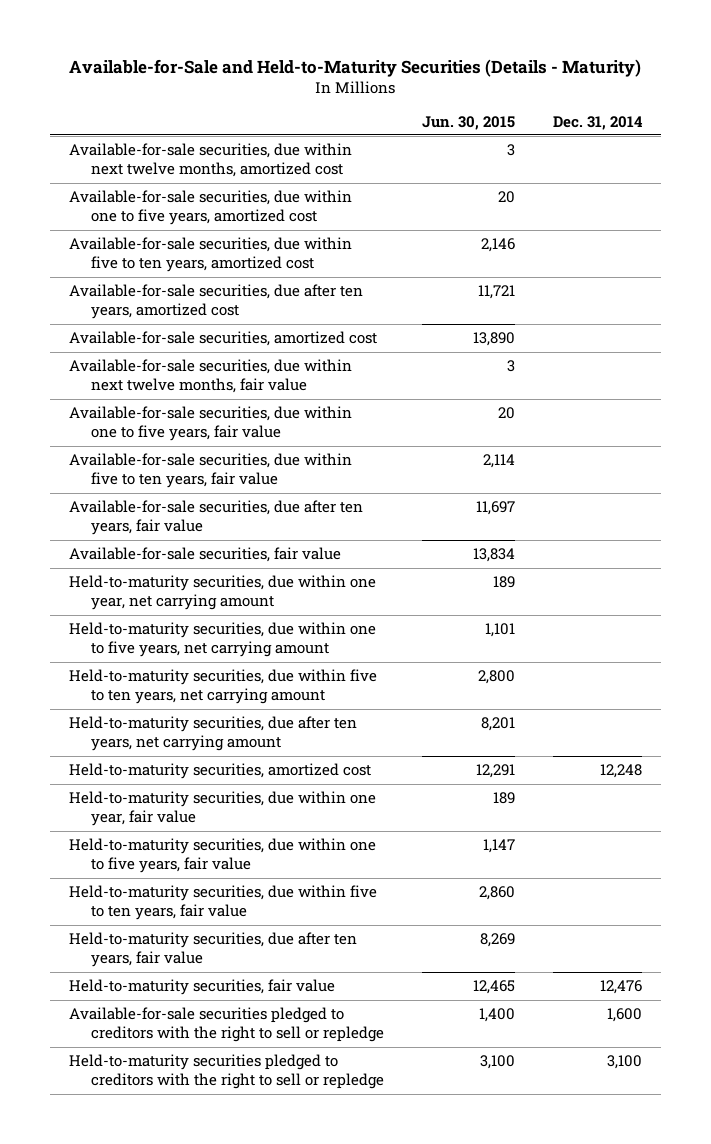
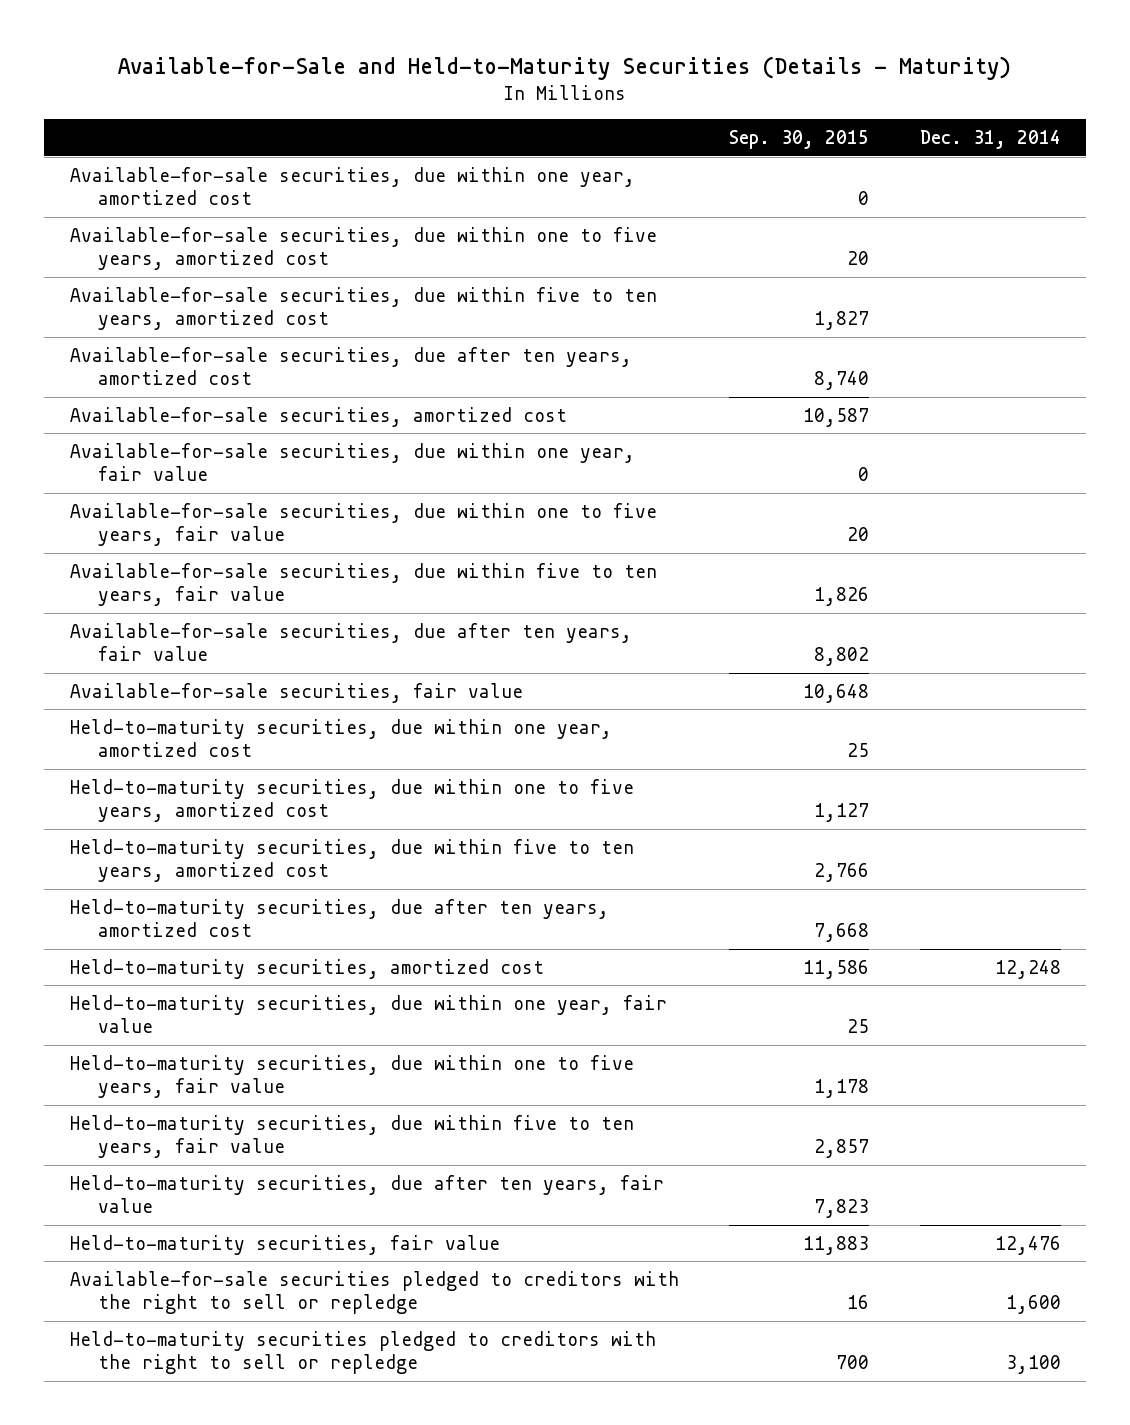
- | Jun. 30, 2015 | Dec. 31, 2014
+ | Sep. 30, 2015 | Dec. 31, 2014
- Available-for-sale securities, due within next twelve months, amortized cost | 3 |
+ Available-for-sale securities, due within one year, amortized cost | 0 |
- Available-for-sale securities, due within next twelve months, fair value | 3 |
+ Available-for-sale securities, due within one year, fair value | 0 |
- Held-to-maturity securities, due within one year, net carrying amount | 189 |
- Held-to-maturity securities, due within one to five years, net carrying amount | 1,101 |
- Held-to-maturity securities, due within five to ten years, net carrying amount | 2,800 |
- Held-to-maturity securities, due after ten years, net carrying amount | 8,201 |
+ Held-to-maturity securities, due within one year, amortized cost | 25 |
+ Held-to-maturity securities, due within one to five years, amortized cost | 1,127 |
+ Held-to-maturity securities, due within five to ten years, amortized cost | 2,766 |
+ Held-to-maturity securities, due after ten years, amortized cost | 7,668 |

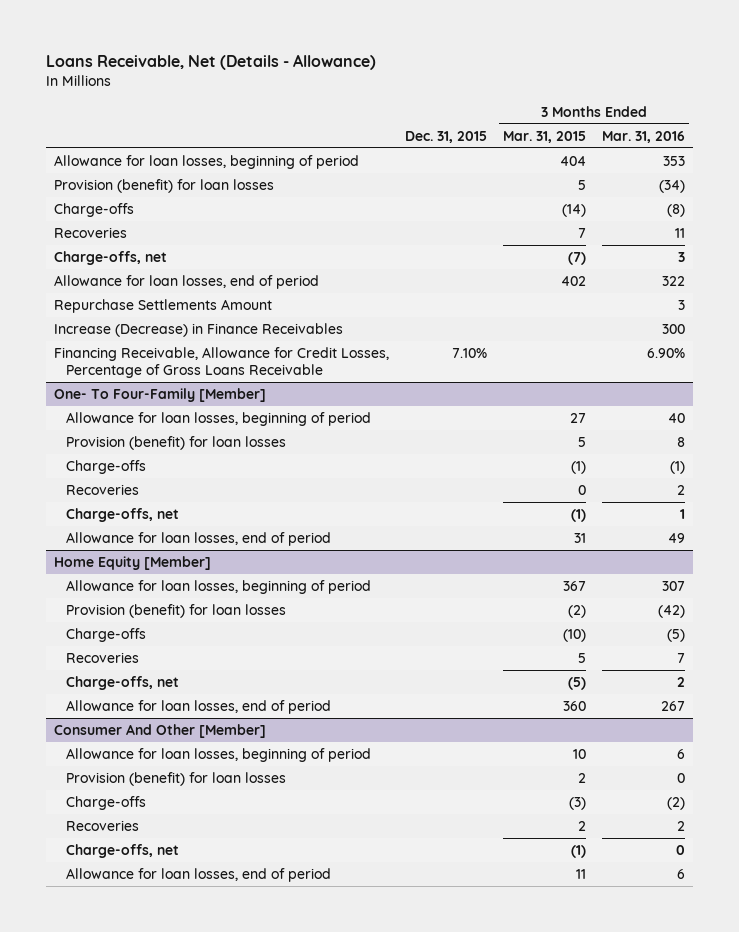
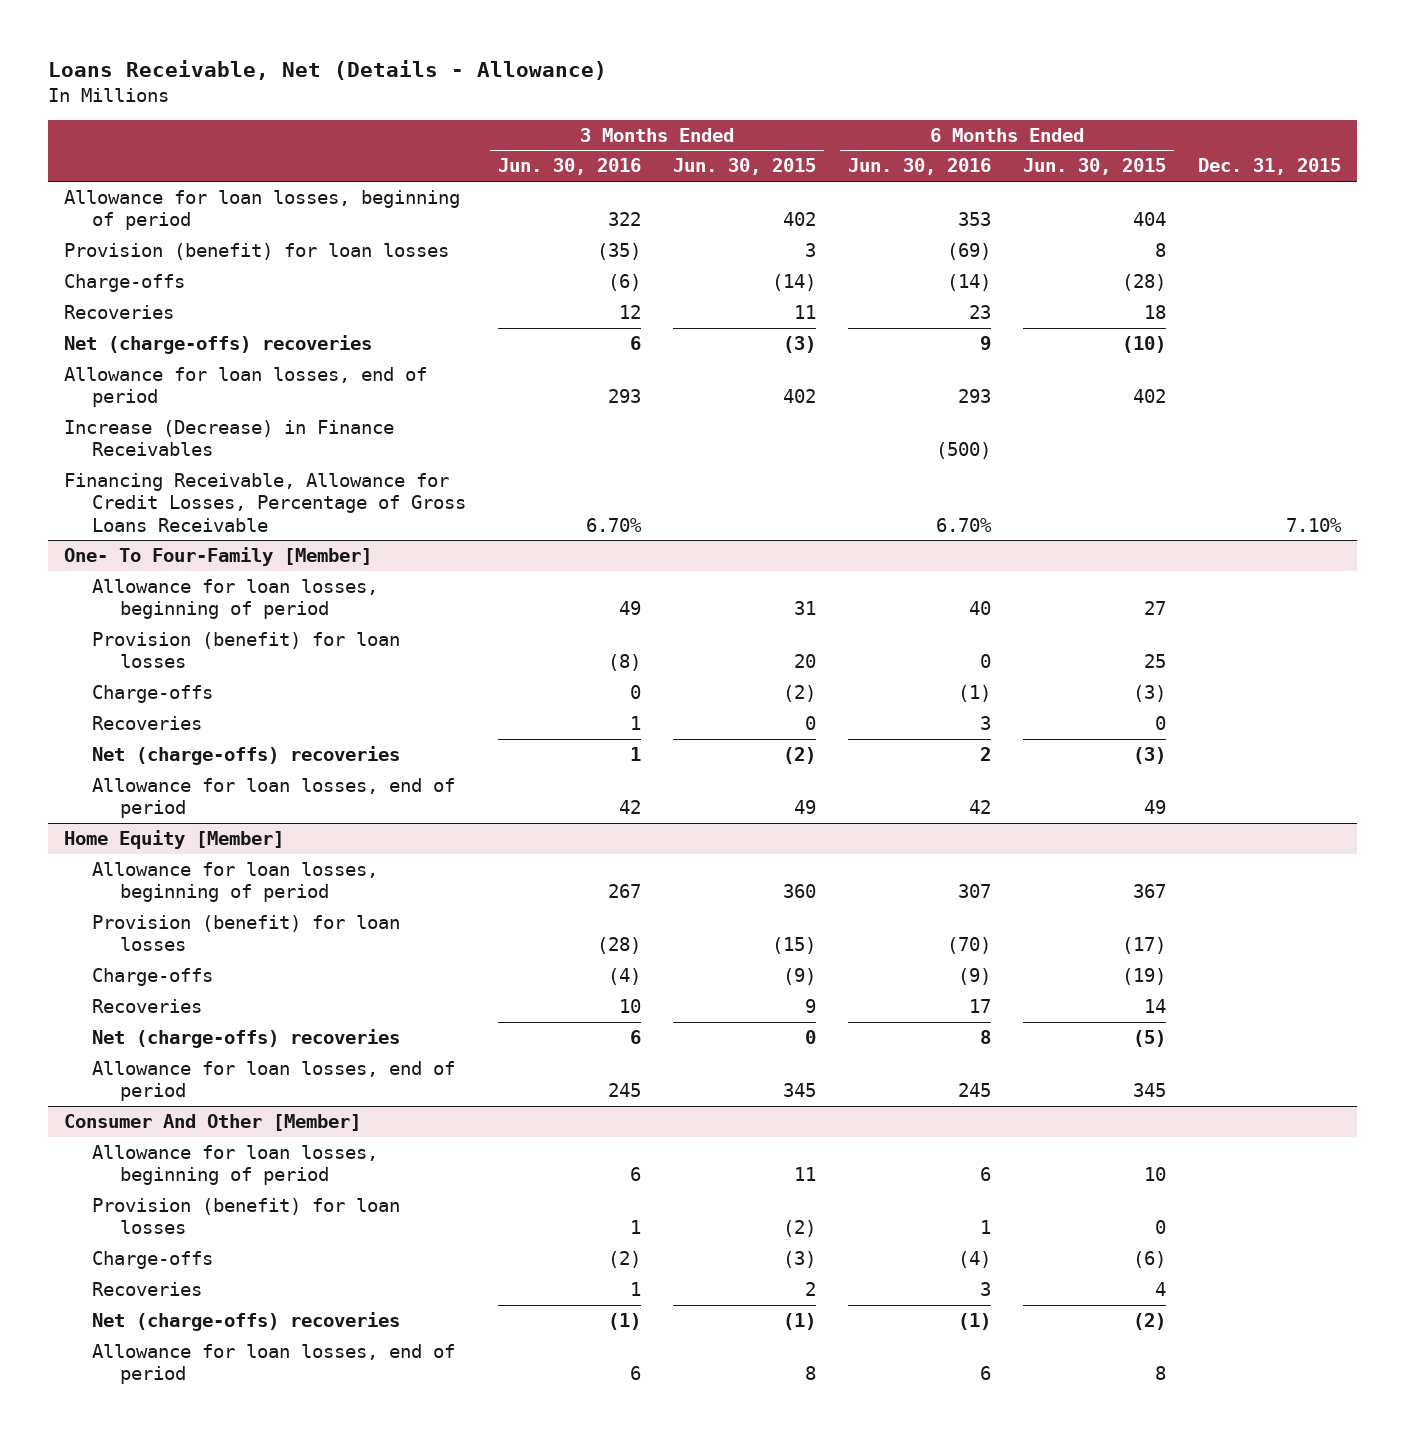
- | Dec. 31, 2015 | 3 Months Ended Mar. 31, 2015 | 3 Months Ended Mar. 31, 2016
+ | 3 Months Ended Jun. 30, 2016 | 3 Months Ended Jun. 30, 2015 | 6 Months Ended Jun. 30, 2016 | 6 Months Ended Jun. 30, 2015 | Dec. 31, 2015
- Charge-offs, net | | (7) | 3
+ Net (charge-offs) recoveries | 6 | (3) | 9 | (10) |
- Repurchase Settlements Amount | | | 3
@ One- To Four-Family [Member]
- Charge-offs, net | | (1) | 1
+ Net (charge-offs) recoveries | 1 | (2) | 2 | (3) |
@ Home Equity [Member]
- Charge-offs, net | | (5) | 2
+ Net (charge-offs) recoveries | 6 | 0 | 8 | (5) |
@ Consumer And Other [Member]
- Charge-offs, net | | (1) | 0
+ Net (charge-offs) recoveries | (1) | (1) | (1) | (2) |

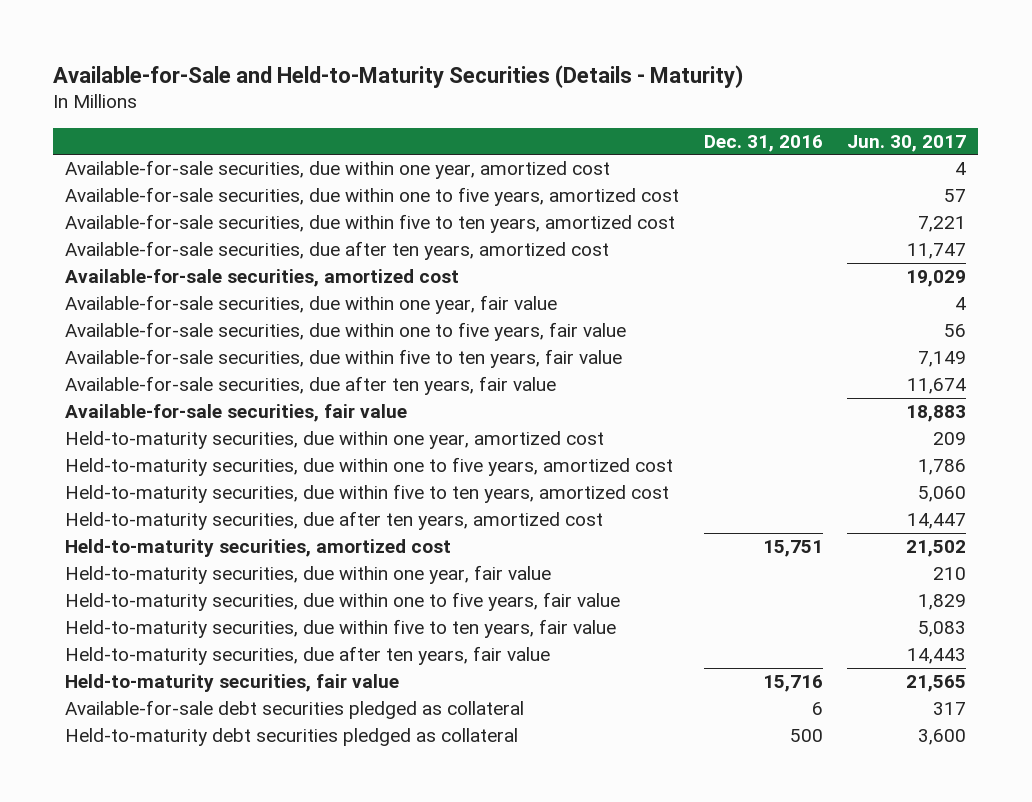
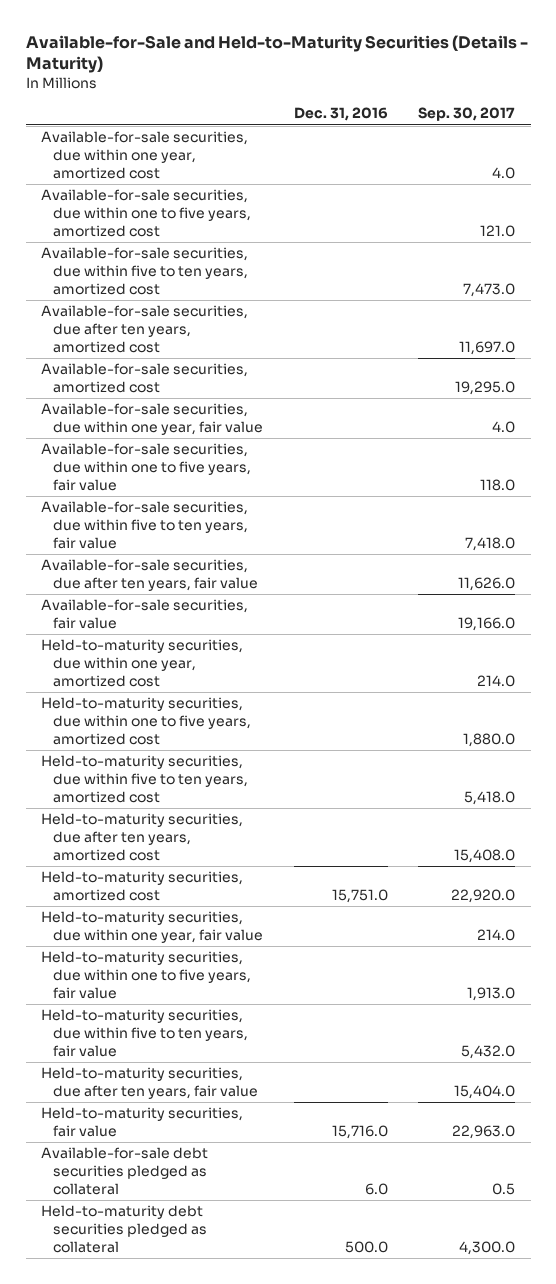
- | Dec. 31, 2016 | Jun. 30, 2017
+ | Dec. 31, 2016 | Sep. 30, 2017
- Held-to-maturity securities, amortized cost | 15,751 | 21,502
+ Held-to-maturity securities, amortized cost | 15,751.0 | 22,920.0
- Held-to-maturity securities, fair value | 15,716 | 21,565
- Available-for-sale debt securities pledged as collateral | 6 | 317
- Held-to-maturity debt securities pledged as collateral | 500 | 3,600
+ Held-to-maturity securities, fair value | 15,716.0 | 22,963.0
+ Available-for-sale debt securities pledged as collateral | 6.0 | 0.5
+ Held-to-maturity debt securities pledged as collateral | 500.0 | 4,300.0

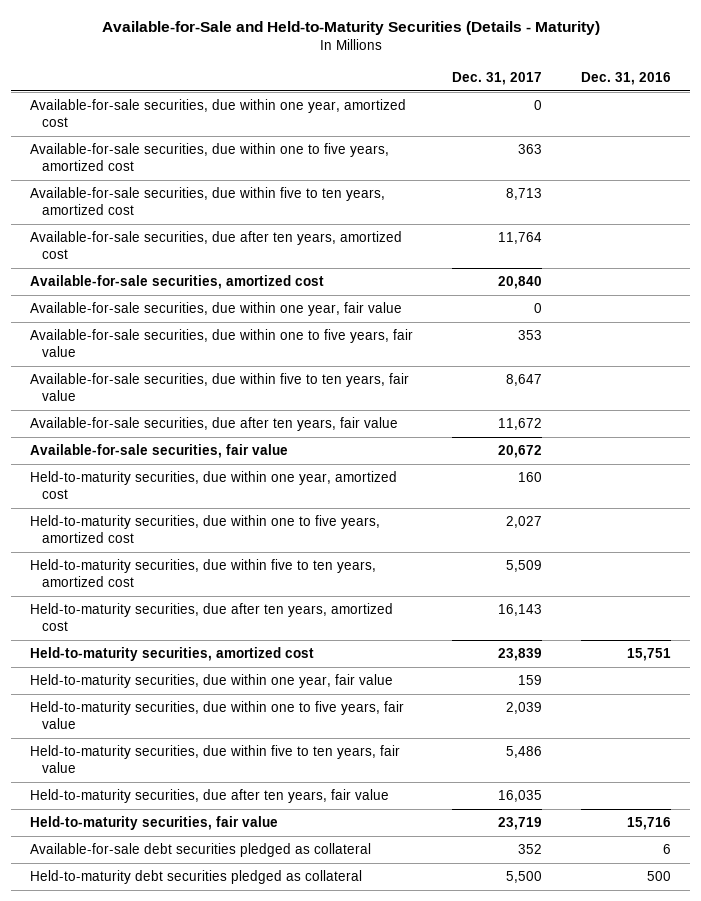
- | Dec. 31, 2016 | Sep. 30, 2017
+ | Dec. 31, 2017 | Dec. 31, 2016
- Held-to-maturity securities, amortized cost | 15,751.0 | 22,920.0
+ Held-to-maturity securities, amortized cost | 23,839 | 15,751
- Held-to-maturity securities, fair value | 15,716.0 | 22,963.0
- Available-for-sale debt securities pledged as collateral | 6.0 | 0.5
- Held-to-maturity debt securities pledged as collateral | 500.0 | 4,300.0
+ Held-to-maturity securities, fair value | 23,719 | 15,716
+ Available-for-sale debt securities pledged as collateral | 352 | 6
+ Held-to-maturity debt securities pledged as collateral | 5,500 | 500

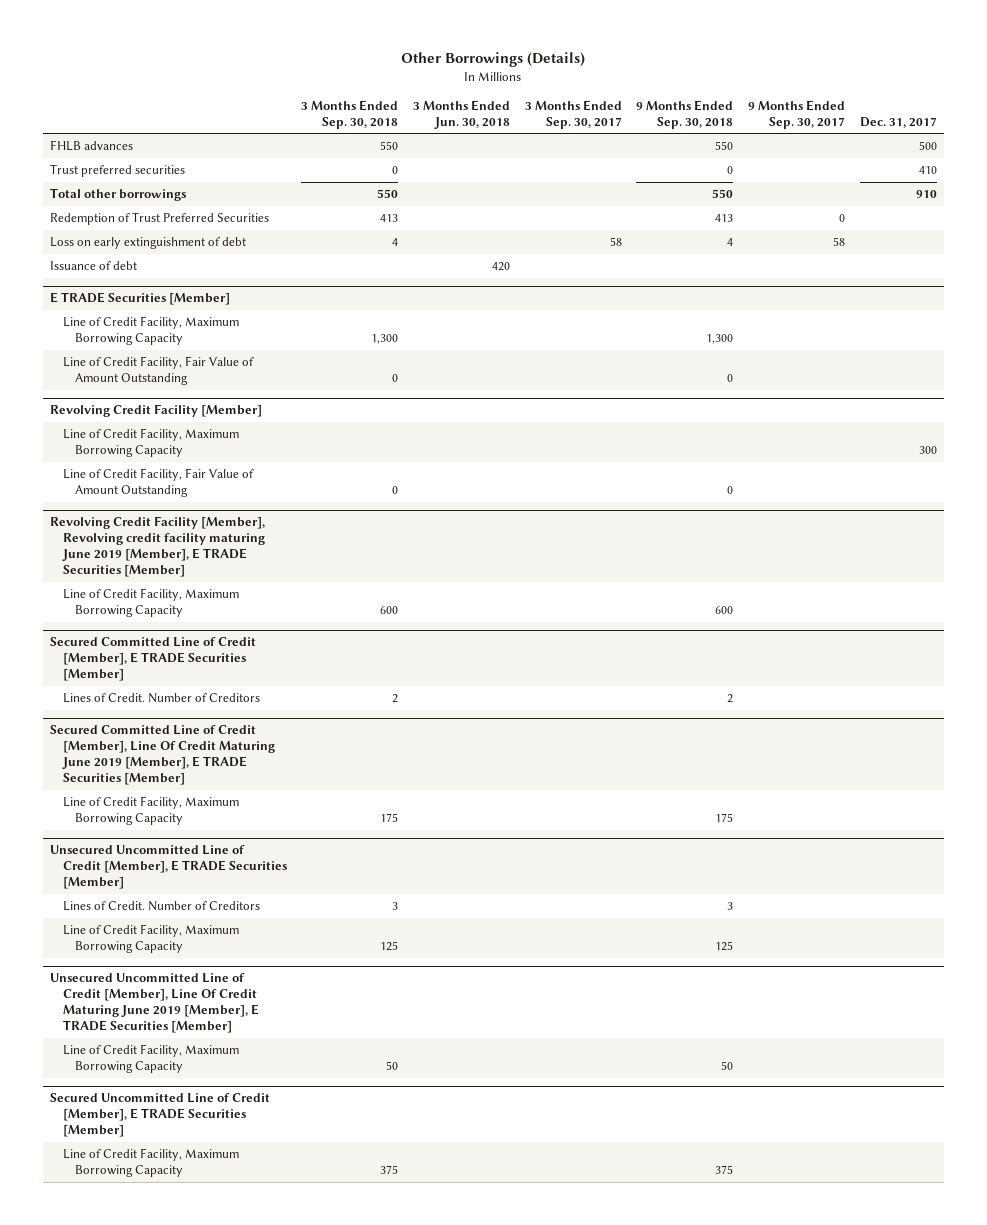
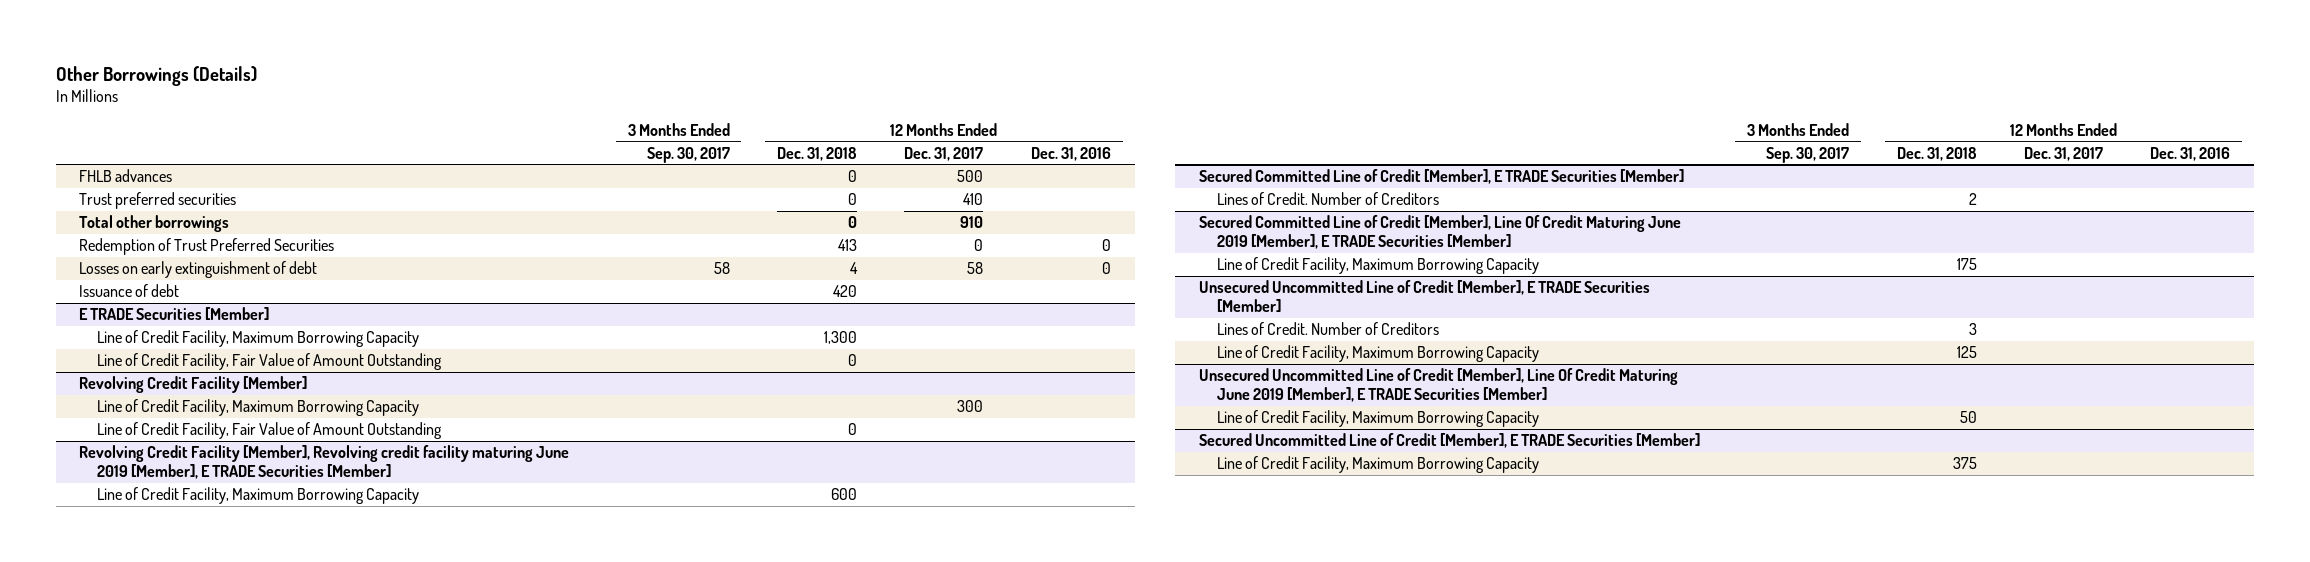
- | 3 Months Ended Sep. 30, 2018 | 3 Months Ended Jun. 30, 2018 | 3 Months Ended Sep. 30, 2017 | 9 Months Ended Sep. 30, 2018 | 9 Months Ended Sep. 30, 2017 | Dec. 31, 2017
+ | 3 Months Ended Sep. 30, 2017 | 12 Months Ended Dec. 31, 2018 | 12 Months Ended Dec. 31, 2017 | 12 Months Ended Dec. 31, 2016
- Loss on early extinguishment of debt | 4 | | 58 | 4 | 58 |
+ Losses on early extinguishment of debt | 58 | 4 | 58 | 0

